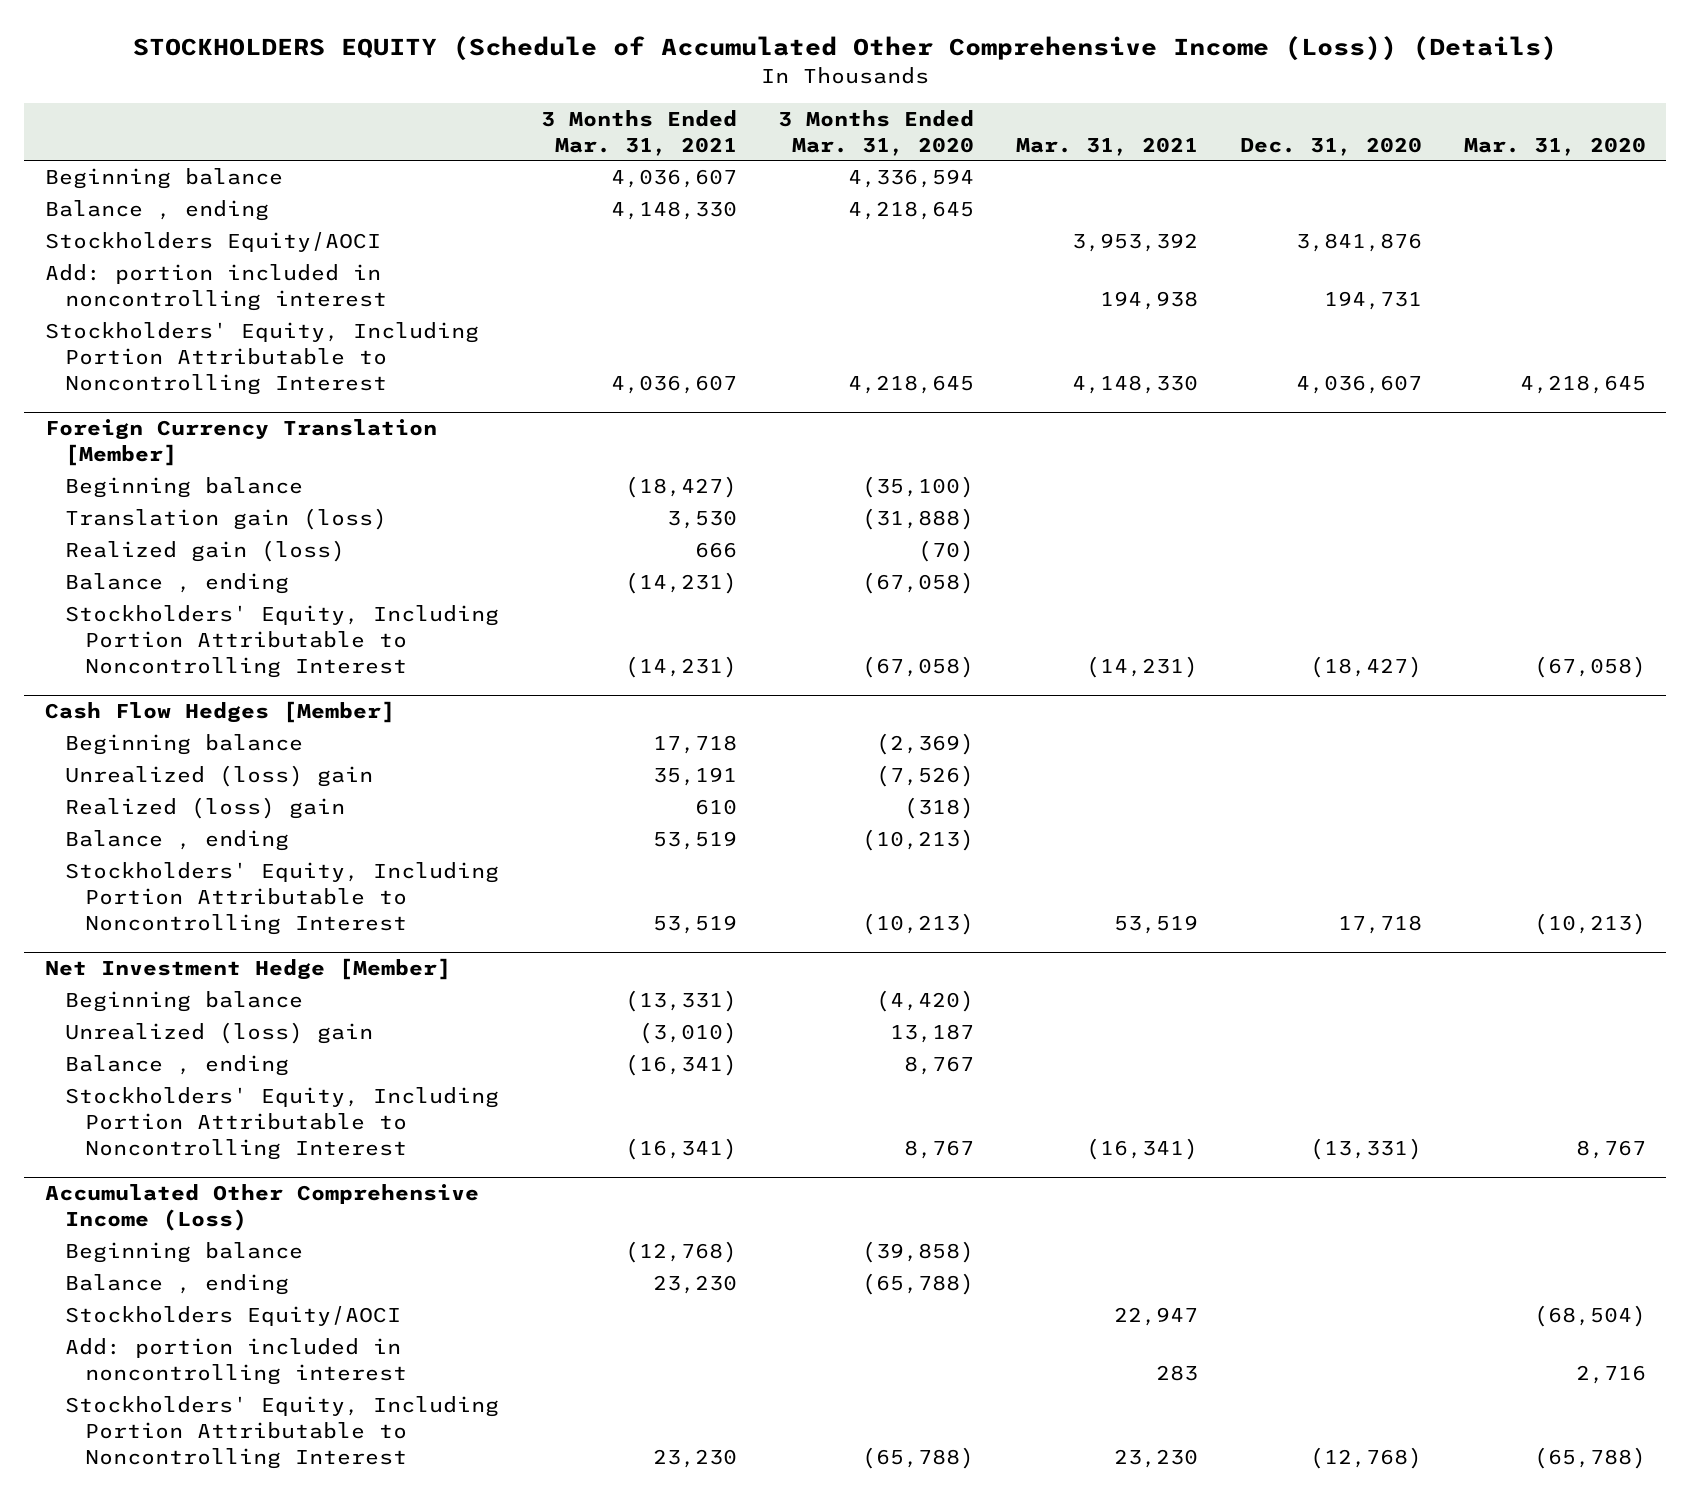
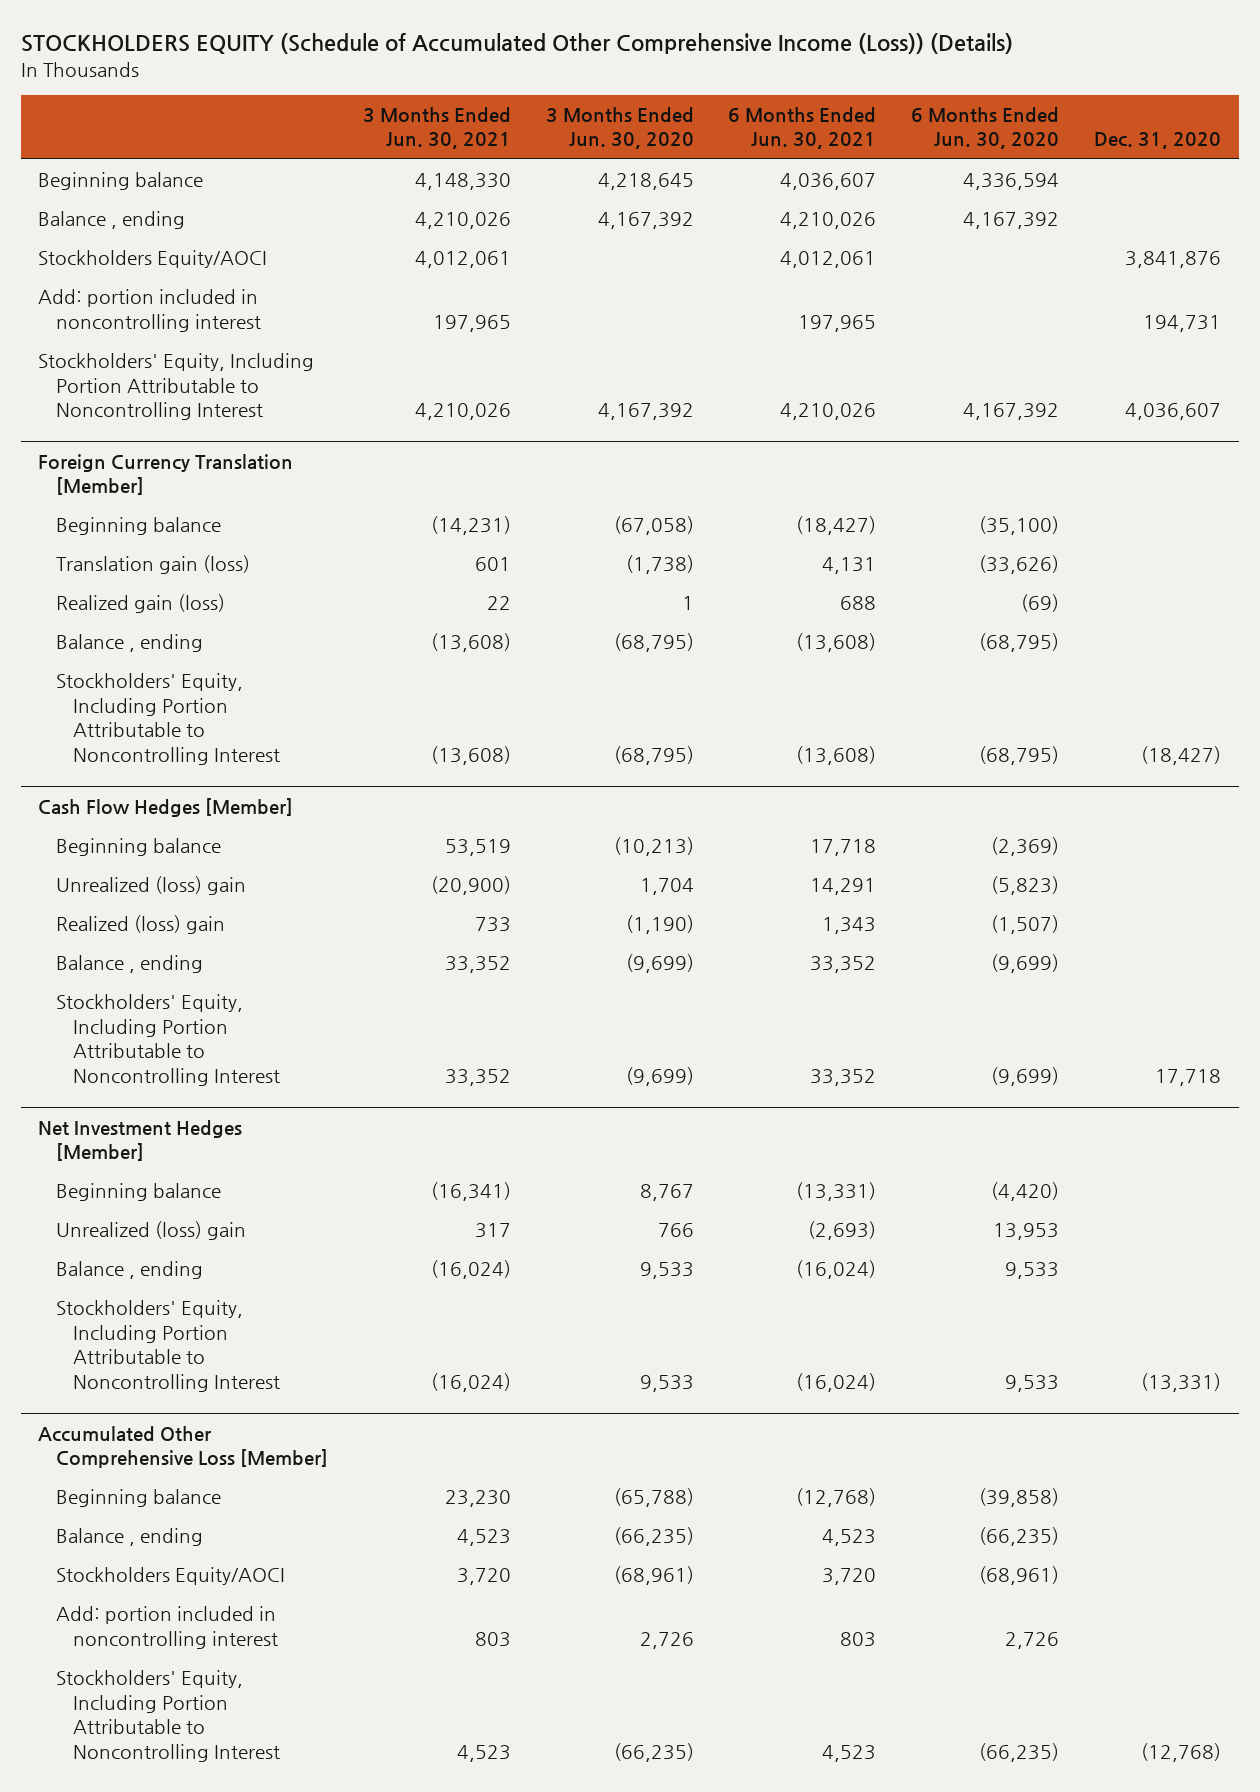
- | 3 Months Ended Mar. 31, 2021 | 3 Months Ended Mar. 31, 2020 | Mar. 31, 2021 | Dec. 31, 2020 | Mar. 31, 2020
+ | 3 Months Ended Jun. 30, 2021 | 3 Months Ended Jun. 30, 2020 | 6 Months Ended Jun. 30, 2021 | 6 Months Ended Jun. 30, 2020 | Dec. 31, 2020
- Net Investment Hedge [Member]
+ Net Investment Hedges [Member]
- Accumulated Other Comprehensive Income (Loss)
+ Accumulated Other Comprehensive Loss [Member]

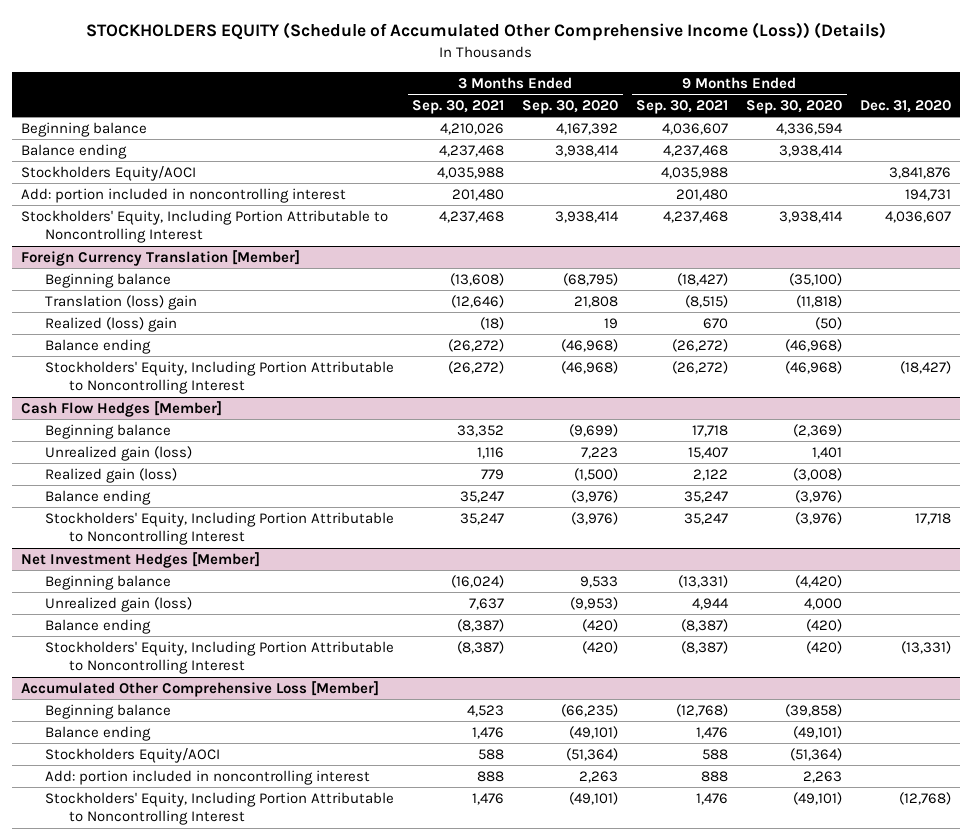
- | 3 Months Ended Jun. 30, 2021 | 3 Months Ended Jun. 30, 2020 | 6 Months Ended Jun. 30, 2021 | 6 Months Ended Jun. 30, 2020 | Dec. 31, 2020
+ | 3 Months Ended Sep. 30, 2021 | 3 Months Ended Sep. 30, 2020 | 9 Months Ended Sep. 30, 2021 | 9 Months Ended Sep. 30, 2020 | Dec. 31, 2020
- Balance , ending | 4,210,026 | 4,167,392 | 4,210,026 | 4,167,392 |
+ Balance ending | 4,237,468 | 3,938,414 | 4,237,468 | 3,938,414 |
@ Foreign Currency Translation [Member]
- Translation gain (loss) | 601 | (1,738) | 4,131 | (33,626) |
- Realized gain (loss) | 22 | 1 | 688 | (69) |
- Balance , ending | (13,608) | (68,795) | (13,608) | (68,795) |
+ Translation (loss) gain | (12,646) | 21,808 | (8,515) | (11,818) |
+ Realized (loss) gain | (18) | 19 | 670 | (50) |
+ Balance ending | (26,272) | (46,968) | (26,272) | (46,968) |
@ Cash Flow Hedges [Member]
- Unrealized (loss) gain | (20,900) | 1,704 | 14,291 | (5,823) |
- Realized (loss) gain | 733 | (1,190) | 1,343 | (1,507) |
- Balance , ending | 33,352 | (9,699) | 33,352 | (9,699) |
+ Unrealized gain (loss) | 1,116 | 7,223 | 15,407 | 1,401 |
+ Realized gain (loss) | 779 | (1,500) | 2,122 | (3,008) |
+ Balance ending | 35,247 | (3,976) | 35,247 | (3,976) |
@ Net Investment Hedges [Member]
- Unrealized (loss) gain | 317 | 766 | (2,693) | 13,953 |
- Balance , ending | (16,024) | 9,533 | (16,024) | 9,533 |
+ Unrealized gain (loss) | 7,637 | (9,953) | 4,944 | 4,000 |
+ Balance ending | (8,387) | (420) | (8,387) | (420) |
@ Accumulated Other Comprehensive Loss [Member]
- Balance , ending | 4,523 | (66,235) | 4,523 | (66,235) |
+ Balance ending | 1,476 | (49,101) | 1,476 | (49,101) |

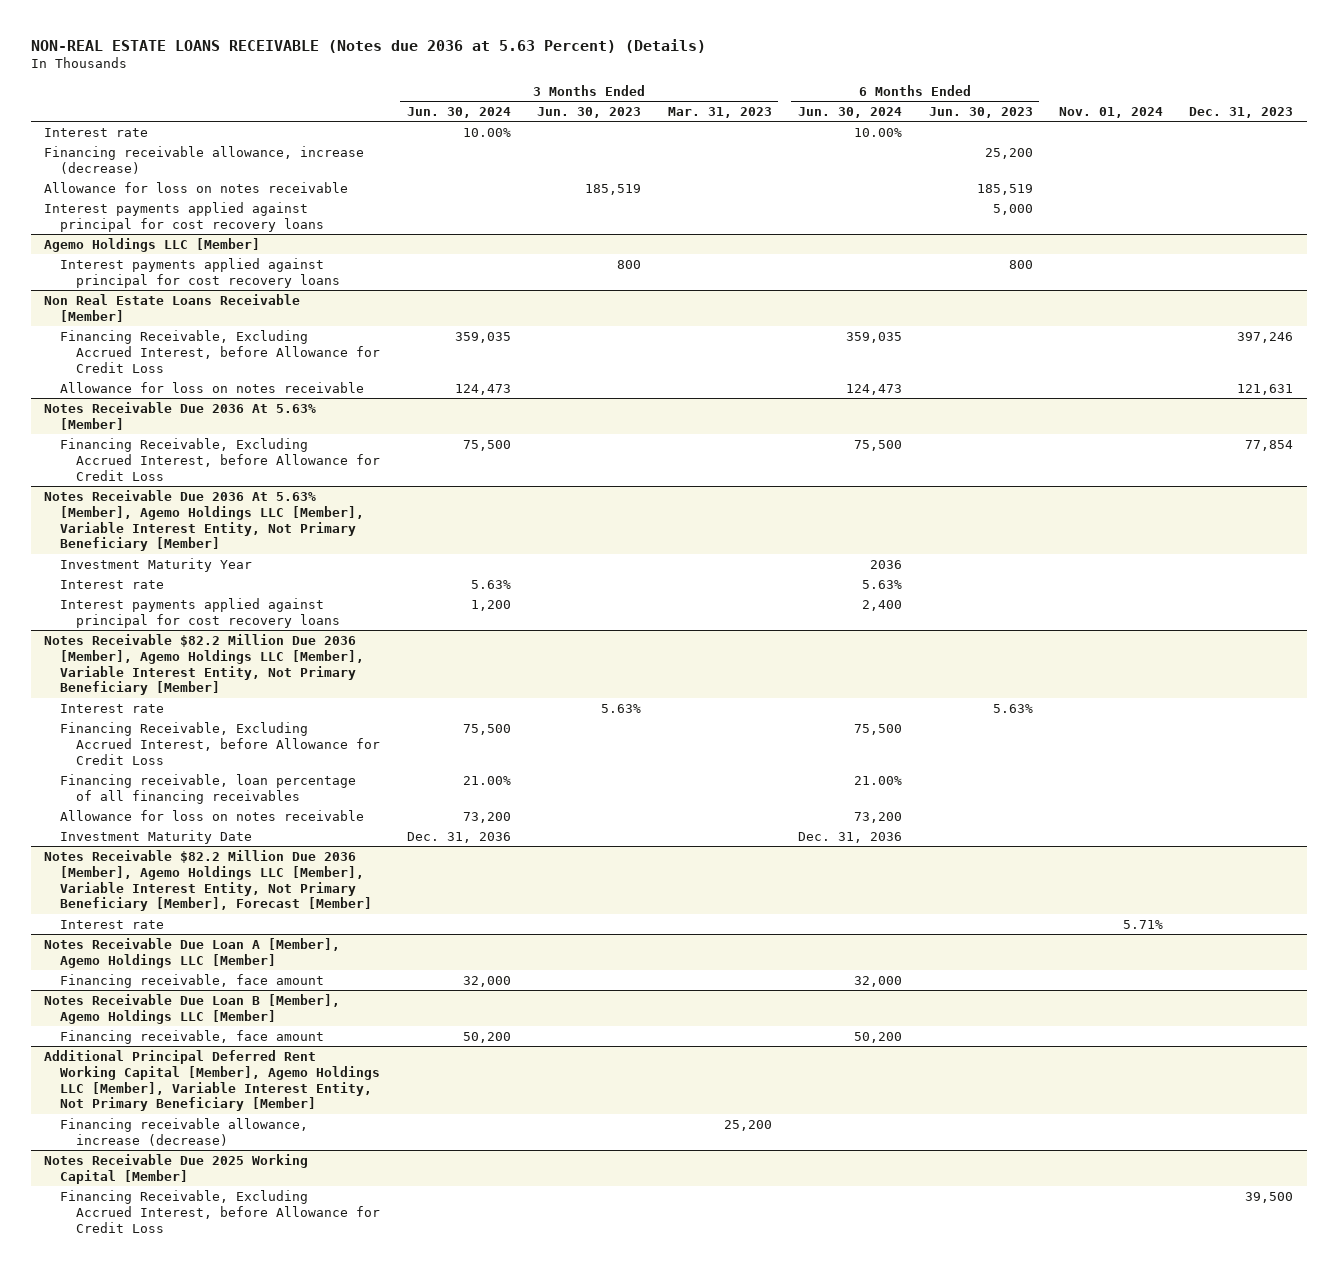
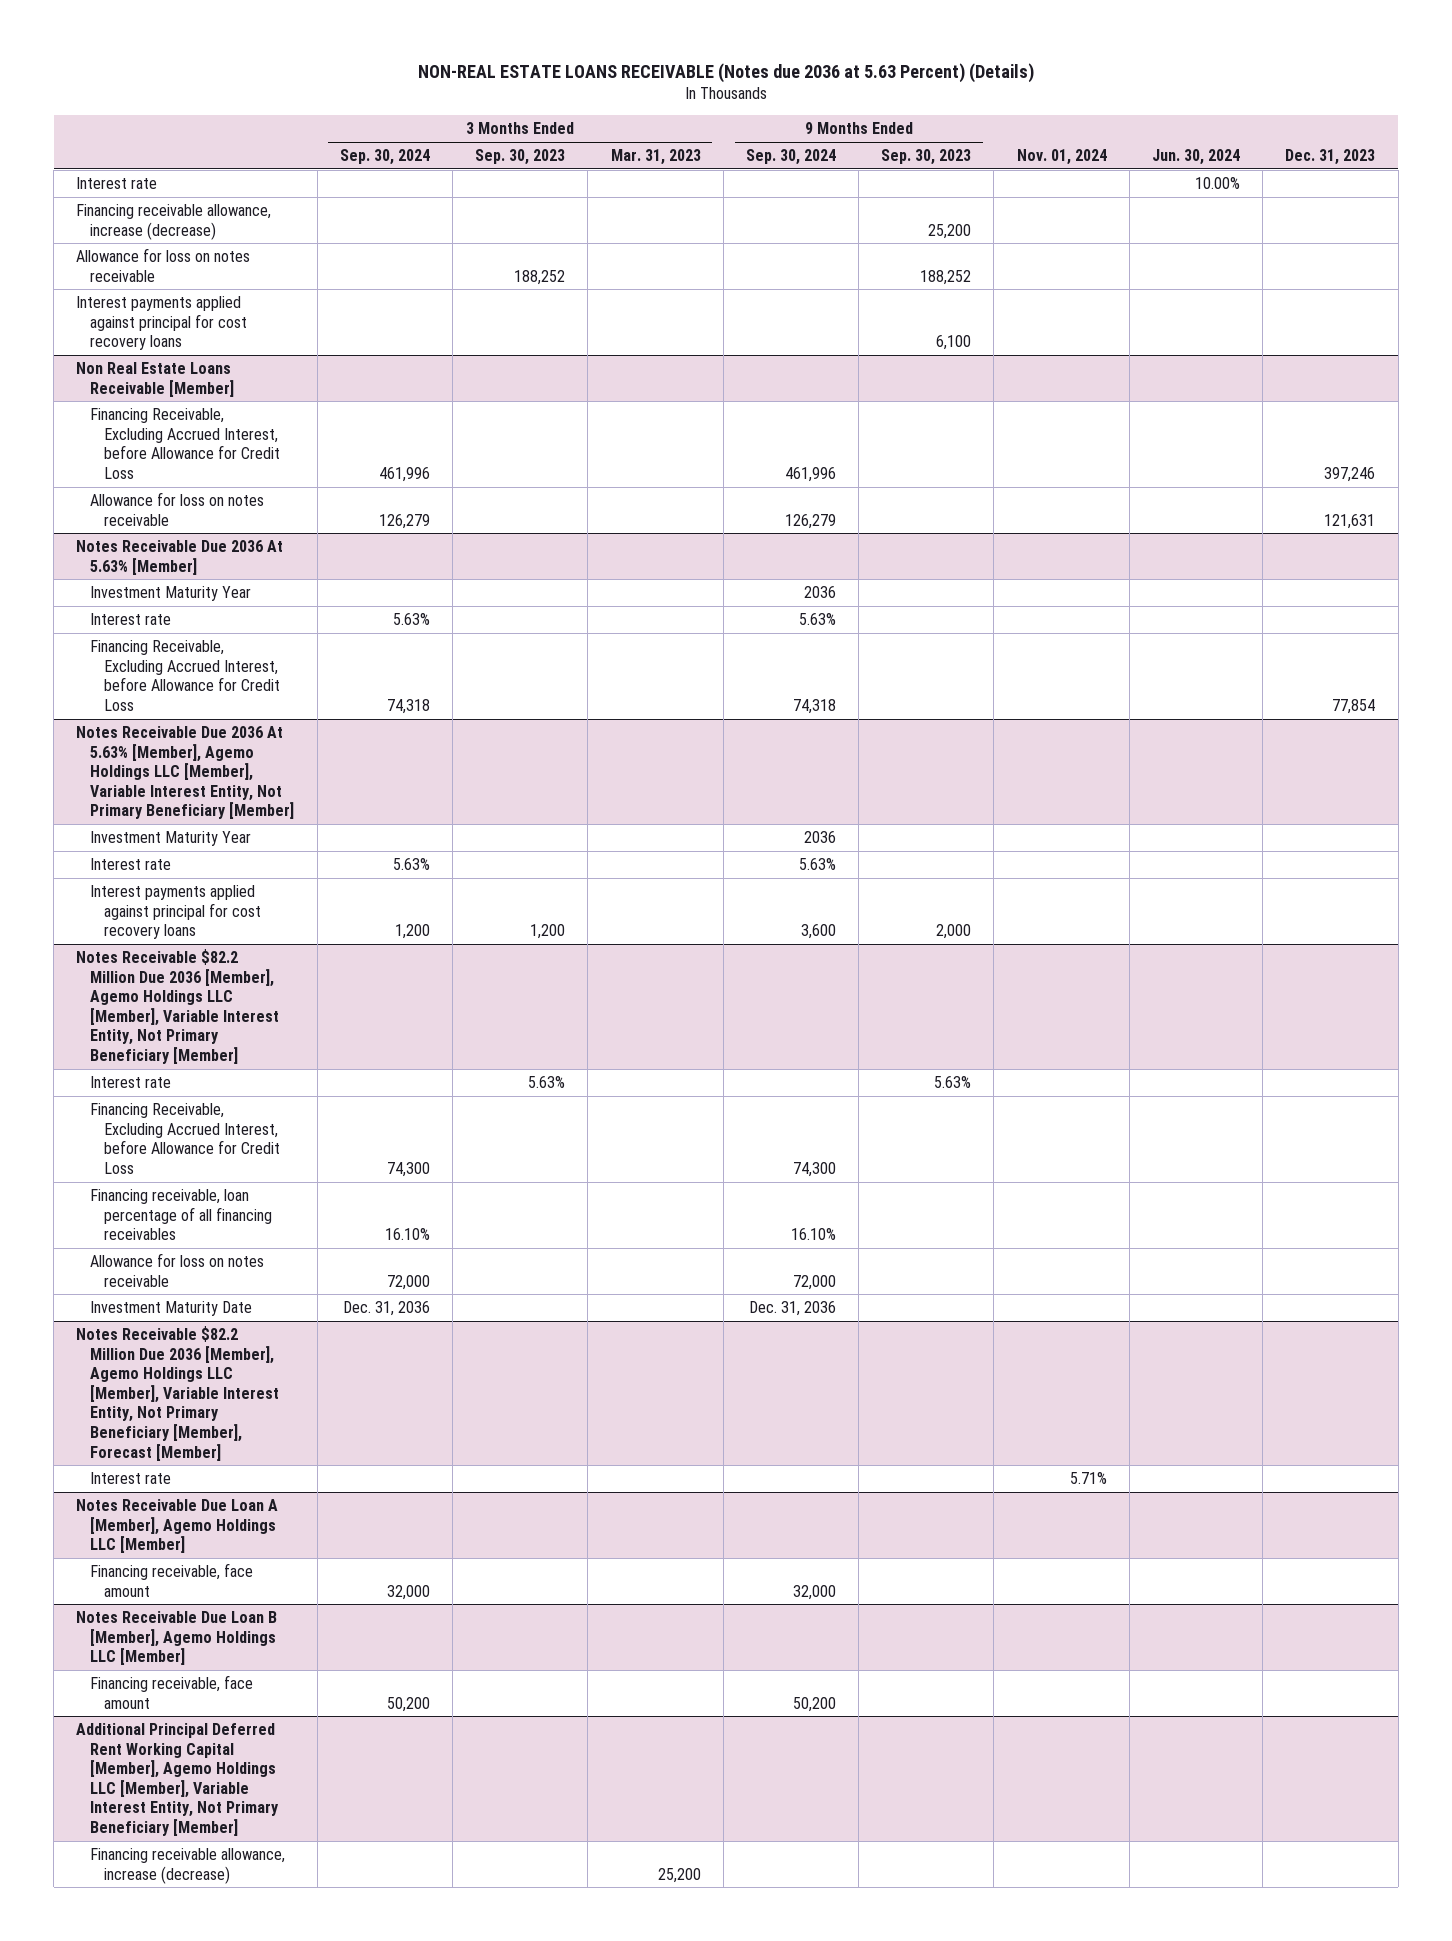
- | 3 Months Ended Jun. 30, 2024 | 3 Months Ended Jun. 30, 2023 | 3 Months Ended Mar. 31, 2023 | 6 Months Ended Jun. 30, 2024 | 6 Months Ended Jun. 30, 2023 | Nov. 01, 2024 | Dec. 31, 2023
+ | 3 Months Ended Sep. 30, 2024 | 3 Months Ended Sep. 30, 2023 | 3 Months Ended Mar. 31, 2023 | 9 Months Ended Sep. 30, 2024 | 9 Months Ended Sep. 30, 2023 | Nov. 01, 2024 | Jun. 30, 2024 | Dec. 31, 2023
- Agemo Holdings LLC [Member]
- Interest payments applied against principal for cost recovery loans | | 800 | | | 800 | |
@ Notes Receivable Due 2036 At 5.63% [Member]
+ Investment Maturity Year | | | | 2036 | | | |
+ Interest rate | 5.63% | | | 5.63% | | | |
- Notes Receivable Due 2025 Working Capital [Member]
- Financing Receivable, Excluding Accrued Interest, before Allowance for Credit Loss | | | | | | | 39,500

